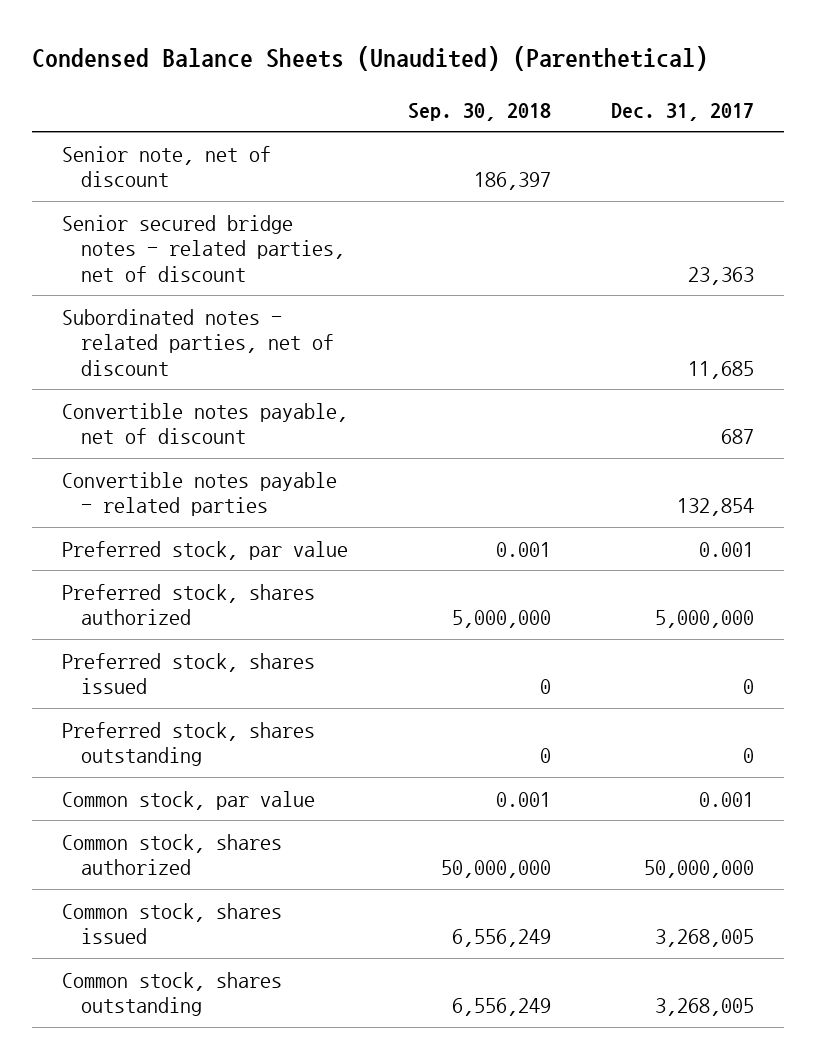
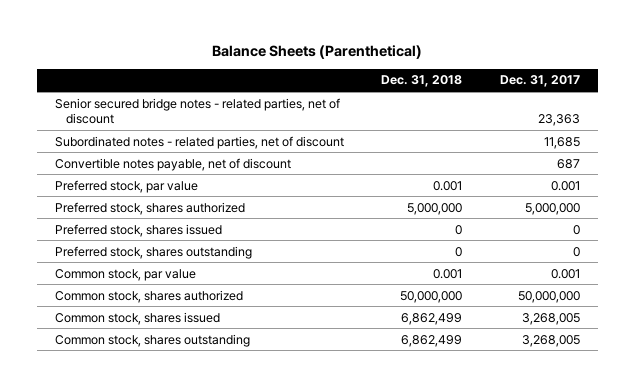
- Condensed Balance Sheets (Unaudited) (Parenthetical)
+ Balance Sheets (Parenthetical)
- | Sep. 30, 2018 | Dec. 31, 2017
+ | Dec. 31, 2018 | Dec. 31, 2017
- Senior note, net of discount | 186,397 |
- Convertible notes payable - related parties | | 132,854

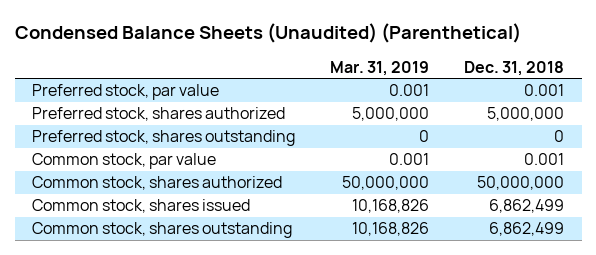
- Balance Sheets (Parenthetical)
+ Condensed Balance Sheets (Unaudited) (Parenthetical)
- | Dec. 31, 2018 | Dec. 31, 2017
+ | Mar. 31, 2019 | Dec. 31, 2018
- Senior secured bridge notes - related parties, net of discount | | 23,363
- Subordinated notes - related parties, net of discount | | 11,685
- Convertible notes payable, net of discount | | 687
- Preferred stock, shares issued | 0 | 0

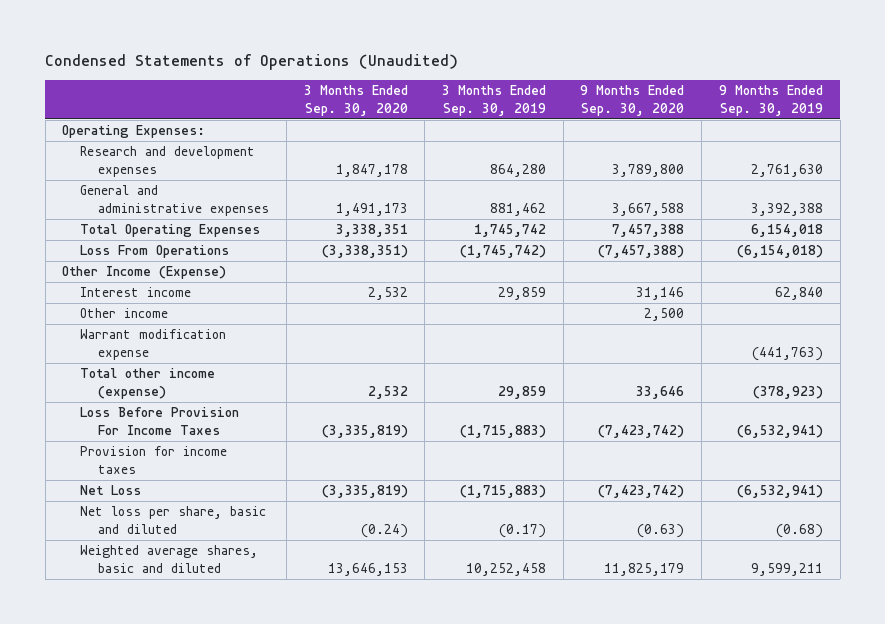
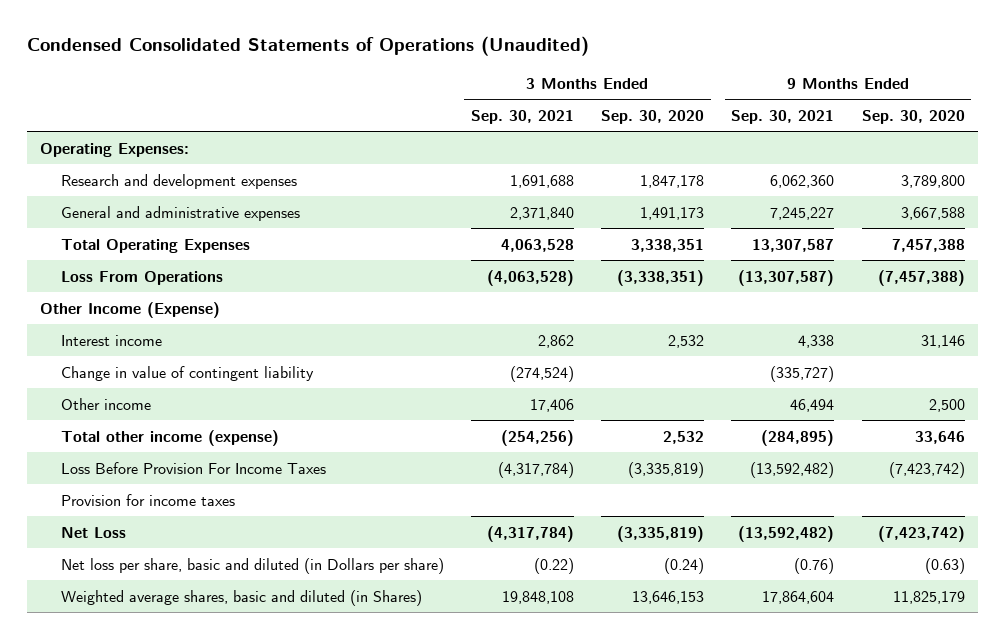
- Condensed Statements of Operations (Unaudited)
+ Condensed Consolidated Statements of Operations (Unaudited)
- | 3 Months Ended Sep. 30, 2020 | 3 Months Ended Sep. 30, 2019 | 9 Months Ended Sep. 30, 2020 | 9 Months Ended Sep. 30, 2019
+ | 3 Months Ended Sep. 30, 2021 | 3 Months Ended Sep. 30, 2020 | 9 Months Ended Sep. 30, 2021 | 9 Months Ended Sep. 30, 2020
+ Change in value of contingent liability | (274,524) | | (335,727) |
- Warrant modification expense | | | | (441,763)
- Net loss per share, basic and diluted | (0.24) | (0.17) | (0.63) | (0.68)
- Weighted average shares, basic and diluted | 13,646,153 | 10,252,458 | 11,825,179 | 9,599,211
+ Net loss per share, basic and diluted (in Dollars per share) | (0.22) | (0.24) | (0.76) | (0.63)
+ Weighted average shares, basic and diluted (in Shares) | 19,848,108 | 13,646,153 | 17,864,604 | 11,825,179

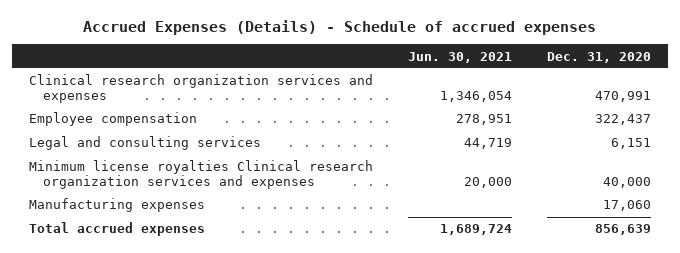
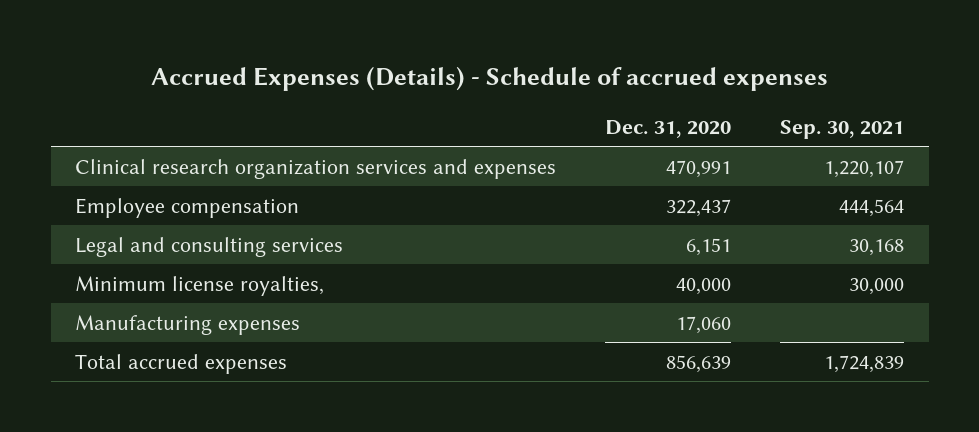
- | Jun. 30, 2021 | Dec. 31, 2020
+ | Dec. 31, 2020 | Sep. 30, 2021
- Minimum license royalties Clinical research organization services and expenses | 20,000 | 40,000
+ Minimum license royalties, | 40,000 | 30,000

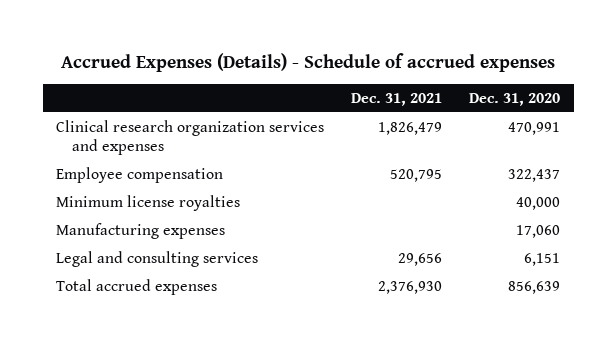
- | Dec. 31, 2020 | Sep. 30, 2021
+ | Dec. 31, 2021 | Dec. 31, 2020
- Minimum license royalties, | 40,000 | 30,000
+ Minimum license royalties | | 40,000
moved down: Legal and consulting services | 29,656 | 6,151

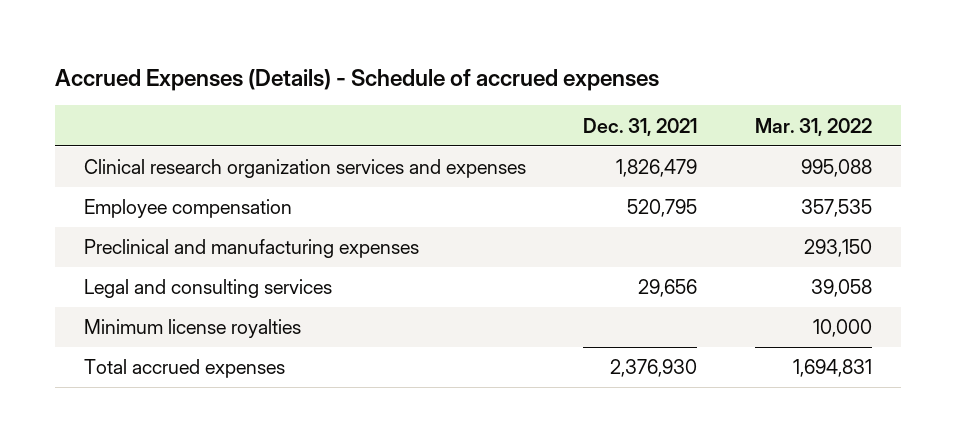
- | Dec. 31, 2021 | Dec. 31, 2020
+ | Dec. 31, 2021 | Mar. 31, 2022
- Manufacturing expenses | | 17,060
+ Preclinical and manufacturing expenses | | 293,150
moved down: Minimum license royalties | | 10,000

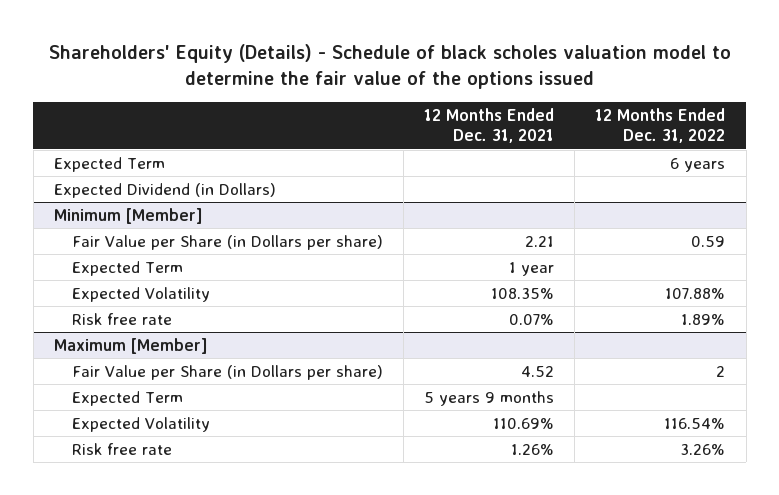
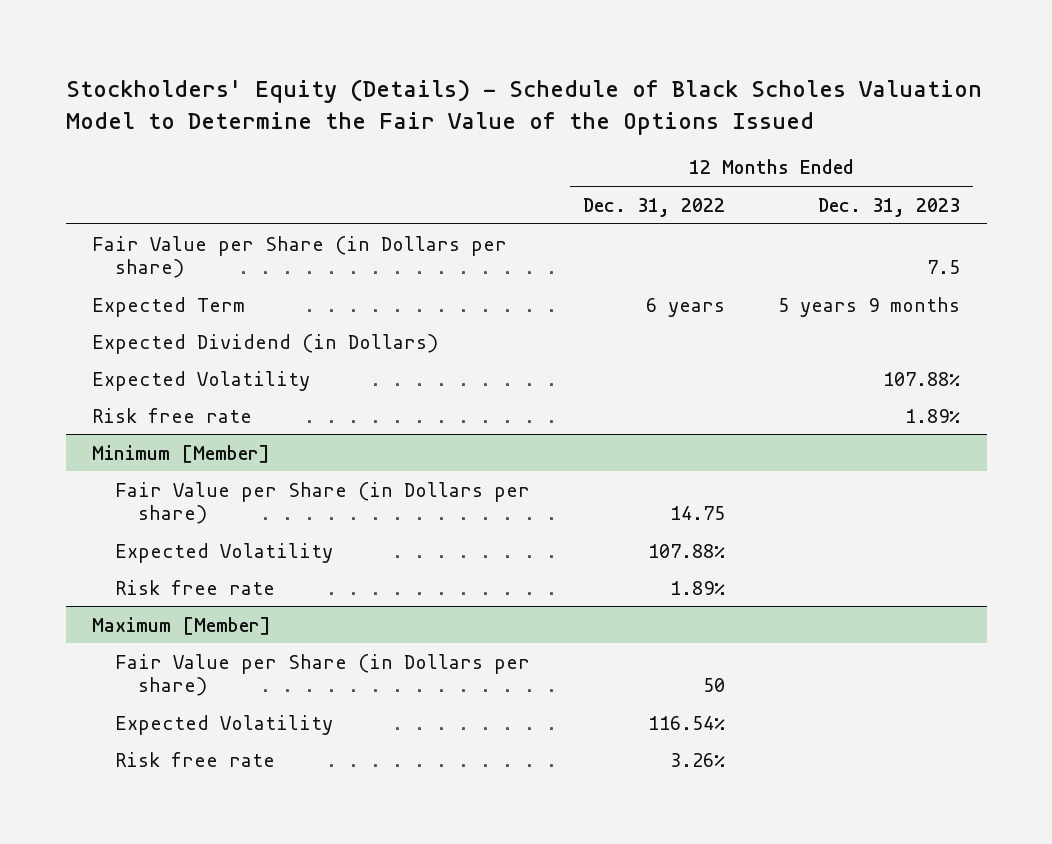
- Shareholders' Equity (Details) - Schedule of black scholes valuation model to determine the fair value of the options issued
+ Stockholders' Equity (Details) - Schedule of Black Scholes Valuation Model to Determine the Fair Value of the Options Issued
- | 12 Months Ended Dec. 31, 2021 | 12 Months Ended Dec. 31, 2022
+ | 12 Months Ended Dec. 31, 2022 | 12 Months Ended Dec. 31, 2023
+ Fair Value per Share (in Dollars per share) | | 7.5
+ Expected Volatility | | 107.88%
+ Risk free rate | | 1.89%
@ Minimum [Member]
- Fair Value per Share (in Dollars per share) | 2.21 | 0.59
- Expected Term | 1 year |
+ Fair Value per Share (in Dollars per share) | 14.75 |
@ Maximum [Member]
- Fair Value per Share (in Dollars per share) | 4.52 | 2
- Expected Term | 5 years 9 months |
+ Fair Value per Share (in Dollars per share) | 50 |

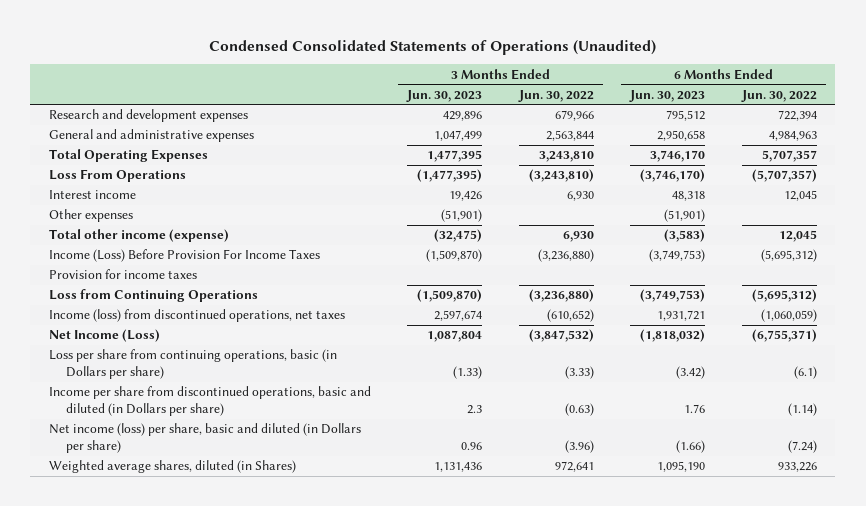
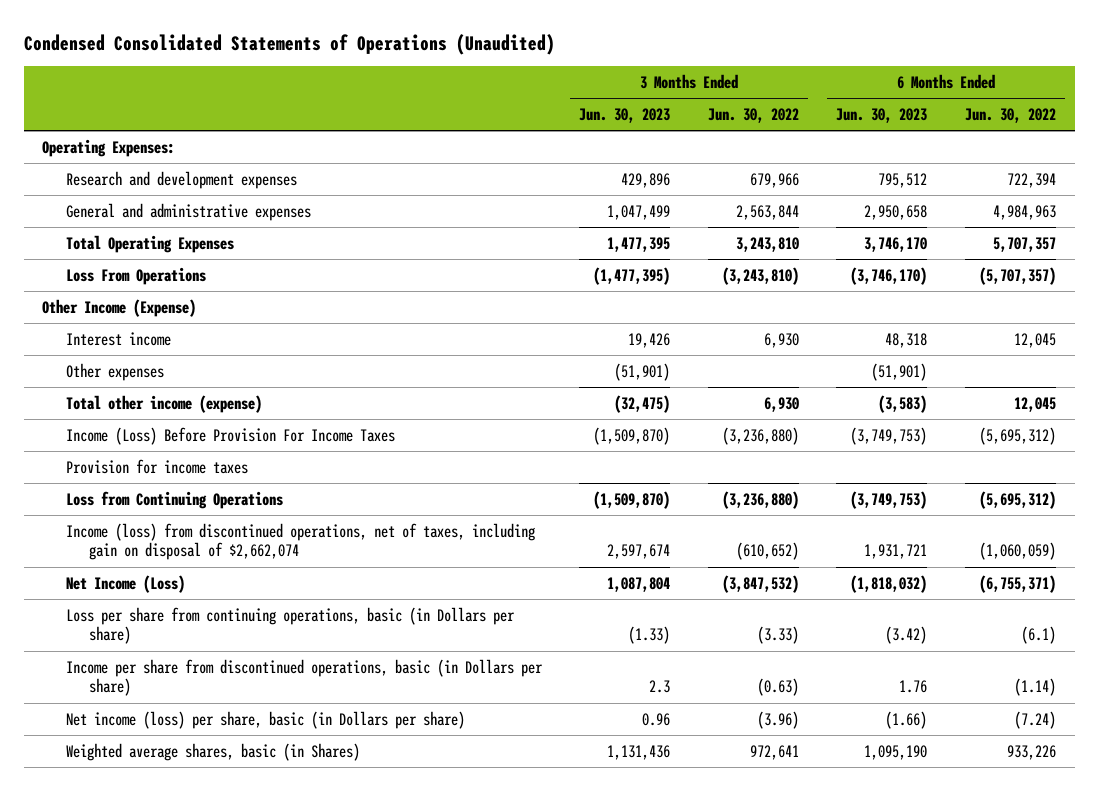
+ Operating Expenses:
+ Other Income (Expense)
- Income (loss) from discontinued operations, net taxes | 2,597,674 | (610,652) | 1,931,721 | (1,060,059)
+ Income (loss) from discontinued operations, net of taxes, including gain on disposal of $2,662,074 | 2,597,674 | (610,652) | 1,931,721 | (1,060,059)
- Income per share from discontinued operations, basic and diluted (in Dollars per share) | 2.3 | (0.63) | 1.76 | (1.14)
- Net income (loss) per share, basic and diluted (in Dollars per share) | 0.96 | (3.96) | (1.66) | (7.24)
- Weighted average shares, diluted (in Shares) | 1,131,436 | 972,641 | 1,095,190 | 933,226
+ Income per share from discontinued operations, basic (in Dollars per share) | 2.3 | (0.63) | 1.76 | (1.14)
+ Net income (loss) per share, basic (in Dollars per share) | 0.96 | (3.96) | (1.66) | (7.24)
+ Weighted average shares, basic (in Shares) | 1,131,436 | 972,641 | 1,095,190 | 933,226

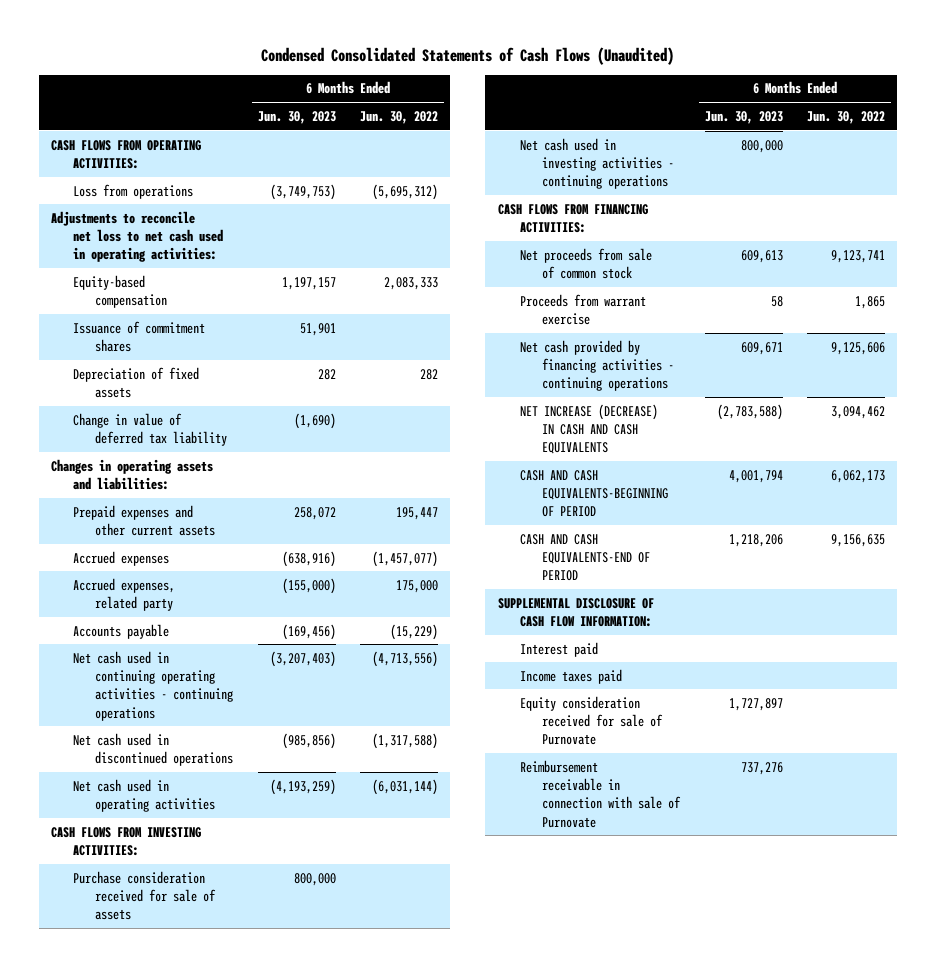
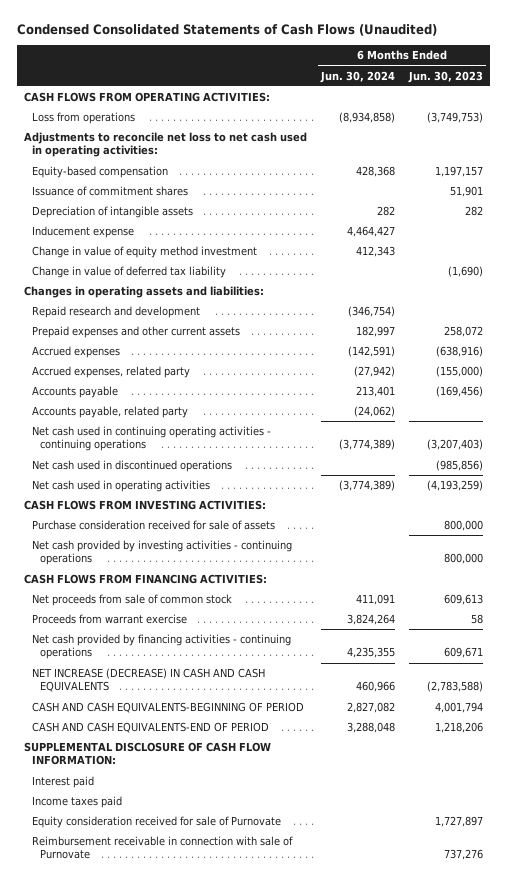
- | 6 Months Ended Jun. 30, 2023 | 6 Months Ended Jun. 30, 2022
+ | 6 Months Ended Jun. 30, 2024 | 6 Months Ended Jun. 30, 2023
- Depreciation of fixed assets | 282 | 282
+ Depreciation of intangible assets | 282 | 282
+ Inducement expense | 4,464,427 |
+ Change in value of equity method investment | 412,343 |
+ Repaid research and development | (346,754) |
+ Accounts payable, related party | (24,062) |
- Net cash used in investing activities - continuing operations | 800,000 |
+ Net cash provided by investing activities - continuing operations | | 800,000

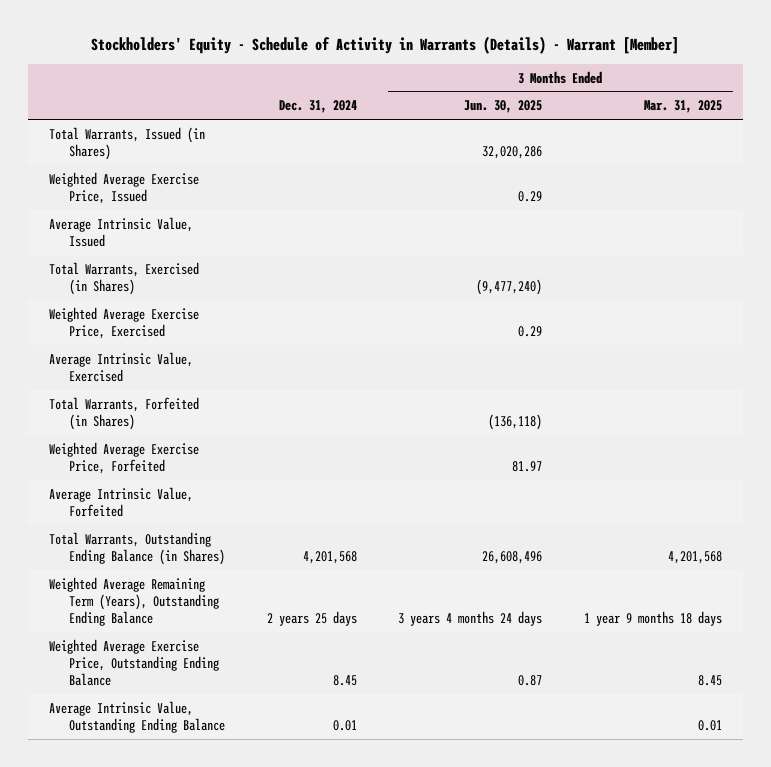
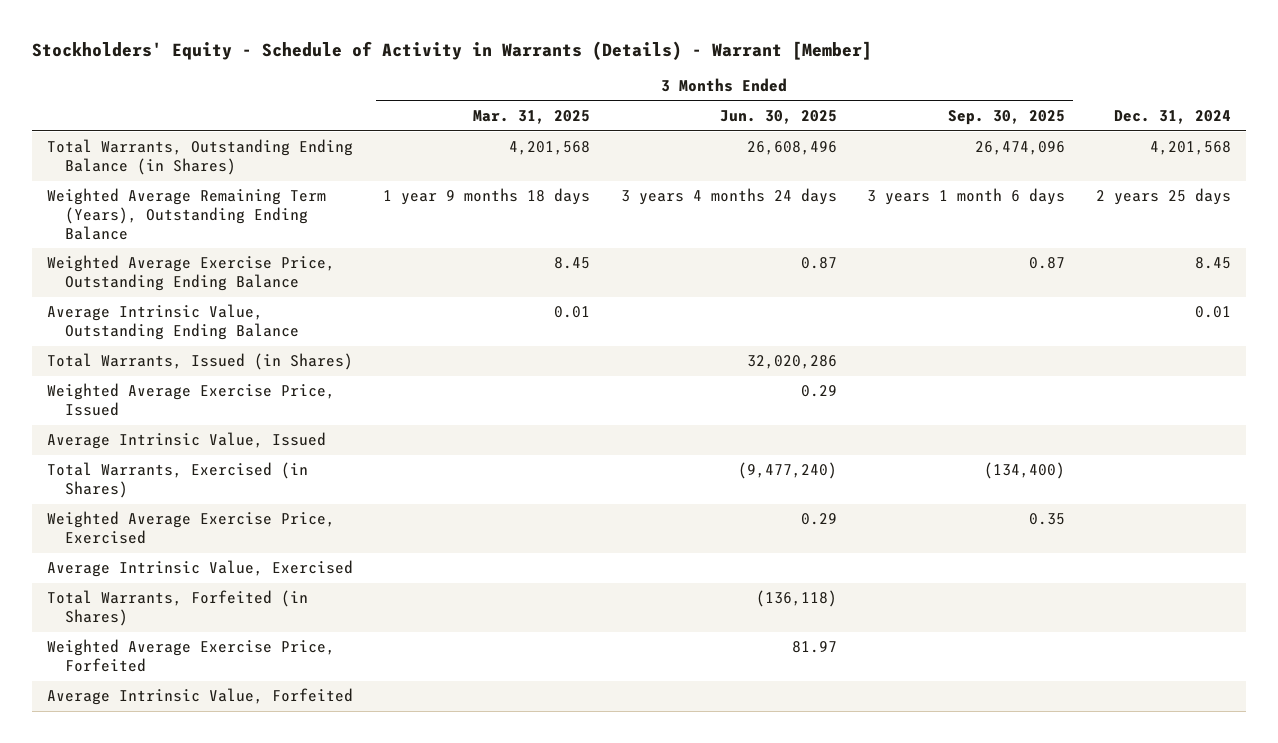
- | Dec. 31, 2024 | 3 Months Ended Jun. 30, 2025 | 3 Months Ended Mar. 31, 2025
+ | 3 Months Ended Mar. 31, 2025 | 3 Months Ended Jun. 30, 2025 | 3 Months Ended Sep. 30, 2025 | Dec. 31, 2024
moved up: Total Warrants, Outstanding Ending Balance (in Shares) | 4,201,568 | 26,608,496 | 26,474,096 | 4,201,568
moved up: Weighted Average Remaining Term (Years), Outstanding Ending Balance | 1 year 9 months 18 days | 3 years 4 months 24 days | 3 years 1 month 6 days | 2 years 25 days
moved up: Weighted Average Exercise Price, Outstanding Ending Balance | 8.45 | 0.87 | 0.87 | 8.45
moved up: Average Intrinsic Value, Outstanding Ending Balance | 0.01 | | | 0.01

